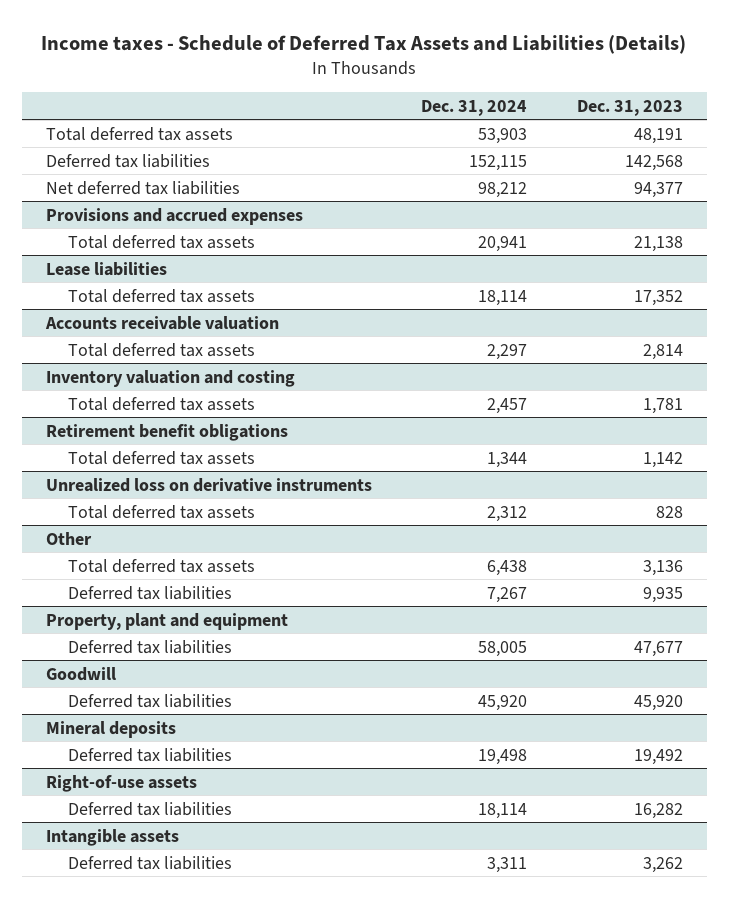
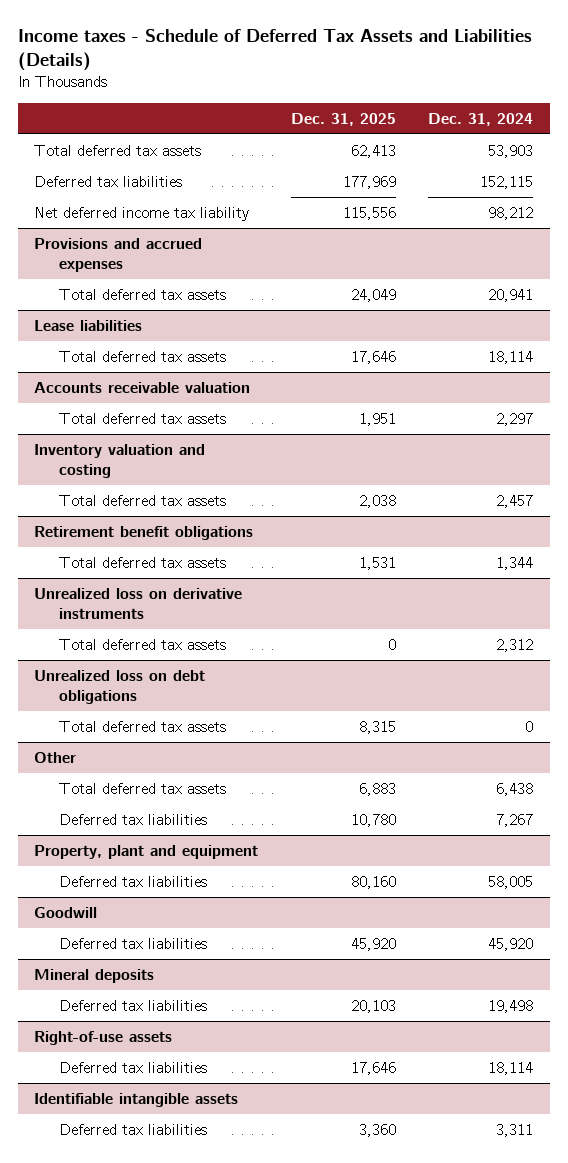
- | Dec. 31, 2024 | Dec. 31, 2023
+ | Dec. 31, 2025 | Dec. 31, 2024
- Net deferred tax liabilities | 98,212 | 94,377
+ Net deferred income tax liability | 115,556 | 98,212
+ Unrealized loss on debt obligations
+ Total deferred tax assets | 8,315 | 0
- Intangible assets
+ Identifiable intangible assets

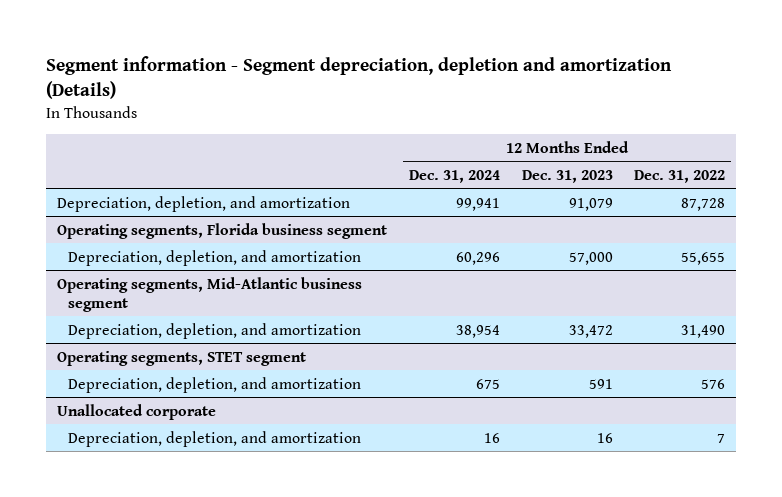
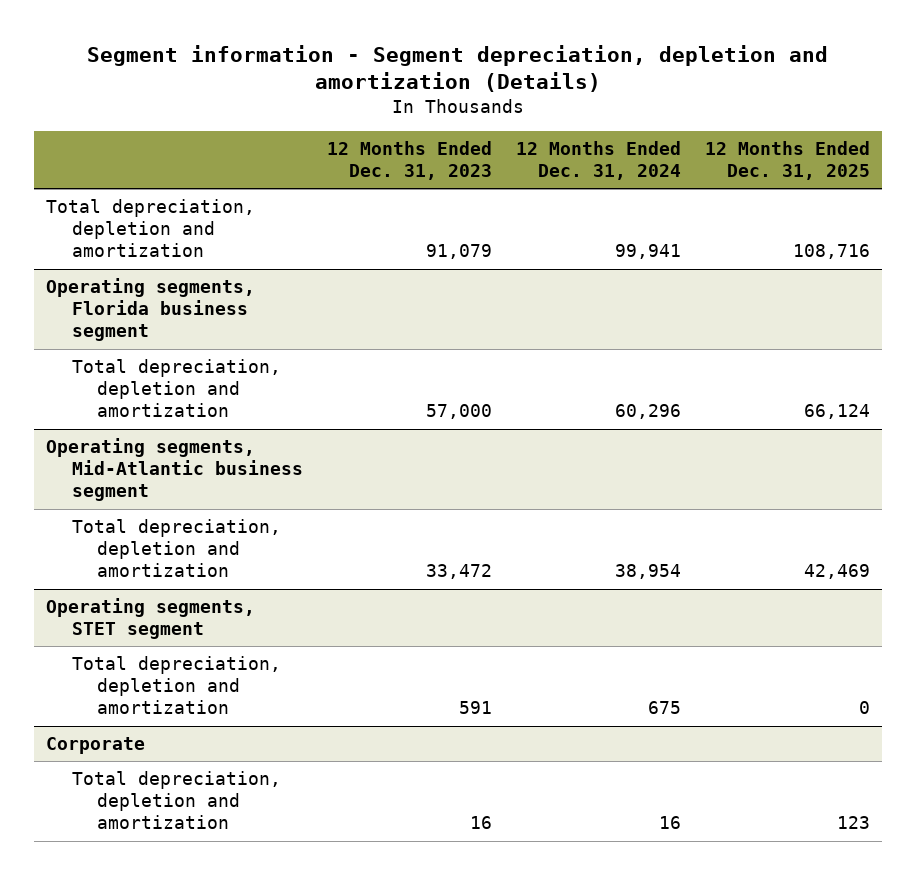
- | 12 Months Ended Dec. 31, 2024 | 12 Months Ended Dec. 31, 2023 | 12 Months Ended Dec. 31, 2022
+ | 12 Months Ended Dec. 31, 2023 | 12 Months Ended Dec. 31, 2024 | 12 Months Ended Dec. 31, 2025
- Depreciation, depletion, and amortization | 99,941 | 91,079 | 87,728
+ Total depreciation, depletion and amortization | 91,079 | 99,941 | 108,716
@ Operating segments, Florida business segment
- Depreciation, depletion, and amortization | 60,296 | 57,000 | 55,655
+ Total depreciation, depletion and amortization | 57,000 | 60,296 | 66,124
@ Operating segments, Mid-Atlantic business segment
- Depreciation, depletion, and amortization | 38,954 | 33,472 | 31,490
+ Total depreciation, depletion and amortization | 33,472 | 38,954 | 42,469
@ Operating segments, STET segment
- Depreciation, depletion, and amortization | 675 | 591 | 576
- Unallocated corporate
- Depreciation, depletion, and amortization | 16 | 16 | 7
@ Operating segments, STET segment
+ Total depreciation, depletion and amortization | 591 | 675 | 0
+ Corporate
+ Total depreciation, depletion and amortization | 16 | 16 | 123

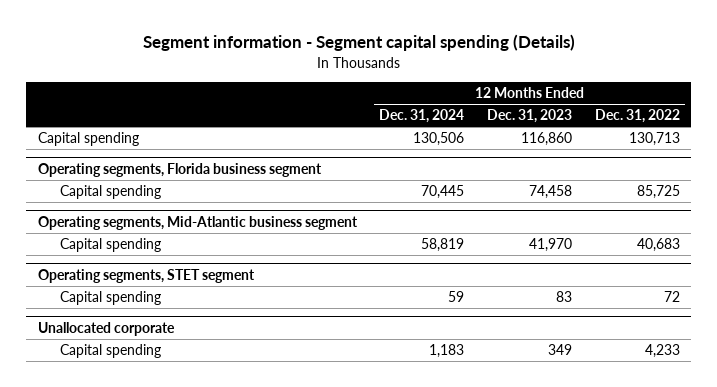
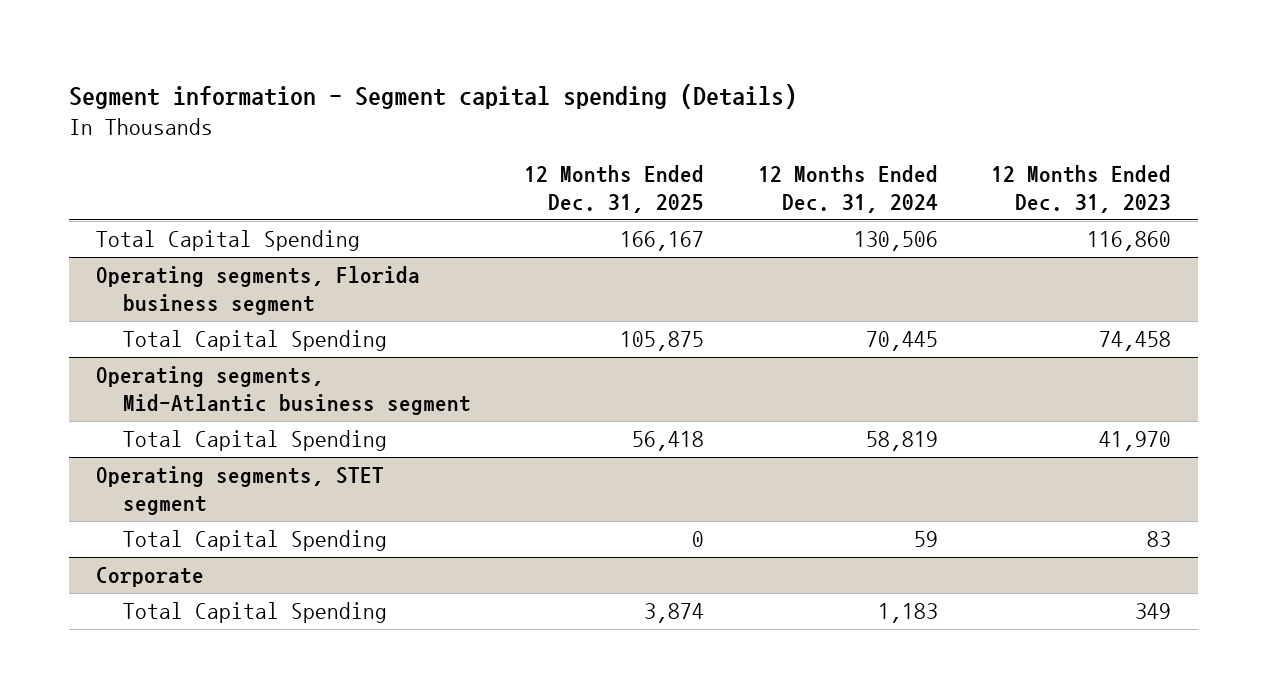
- | 12 Months Ended Dec. 31, 2024 | 12 Months Ended Dec. 31, 2023 | 12 Months Ended Dec. 31, 2022
+ | 12 Months Ended Dec. 31, 2025 | 12 Months Ended Dec. 31, 2024 | 12 Months Ended Dec. 31, 2023
- Capital spending | 130,506 | 116,860 | 130,713
+ Total Capital Spending | 166,167 | 130,506 | 116,860
@ Operating segments, Florida business segment
- Capital spending | 70,445 | 74,458 | 85,725
+ Total Capital Spending | 105,875 | 70,445 | 74,458
@ Operating segments, Mid-Atlantic business segment
- Capital spending | 58,819 | 41,970 | 40,683
+ Total Capital Spending | 56,418 | 58,819 | 41,970
@ Operating segments, STET segment
- Capital spending | 59 | 83 | 72
- Unallocated corporate
- Capital spending | 1,183 | 349 | 4,233
@ Operating segments, STET segment
+ Total Capital Spending | 0 | 59 | 83
+ Corporate
+ Total Capital Spending | 3,874 | 1,183 | 349

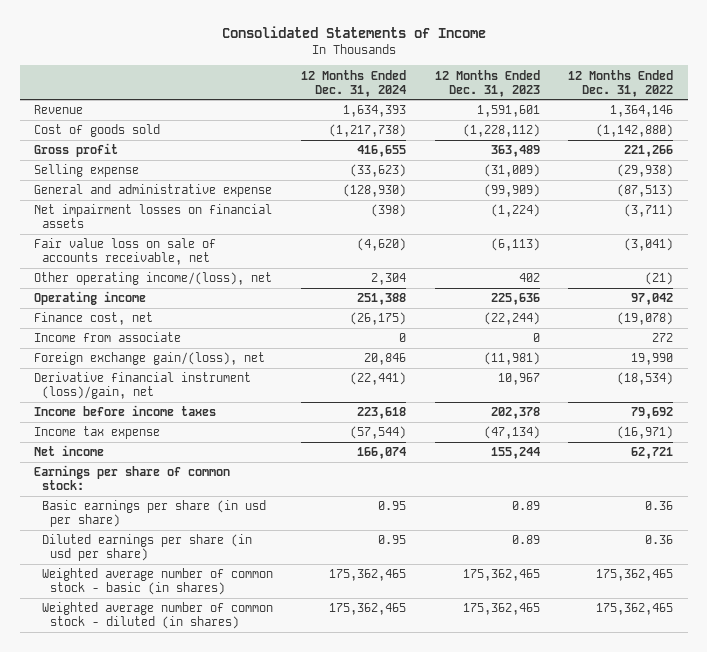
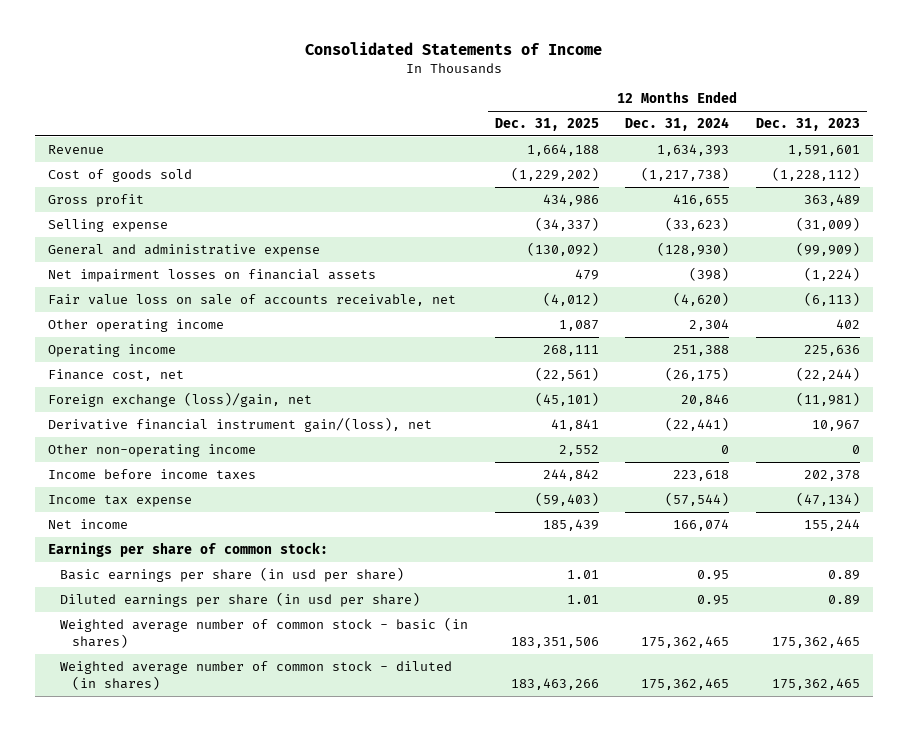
- | 12 Months Ended Dec. 31, 2024 | 12 Months Ended Dec. 31, 2023 | 12 Months Ended Dec. 31, 2022
+ | 12 Months Ended Dec. 31, 2025 | 12 Months Ended Dec. 31, 2024 | 12 Months Ended Dec. 31, 2023
- Other operating income/(loss), net | 2,304 | 402 | (21)
+ Other operating income | 1,087 | 2,304 | 402
- Income from associate | 0 | 0 | 272
- Foreign exchange gain/(loss), net | 20,846 | (11,981) | 19,990
- Derivative financial instrument (loss)/gain, net | (22,441) | 10,967 | (18,534)
+ Foreign exchange (loss)/gain, net | (45,101) | 20,846 | (11,981)
+ Derivative financial instrument gain/(loss), net | 41,841 | (22,441) | 10,967
+ Other non-operating income | 2,552 | 0 | 0

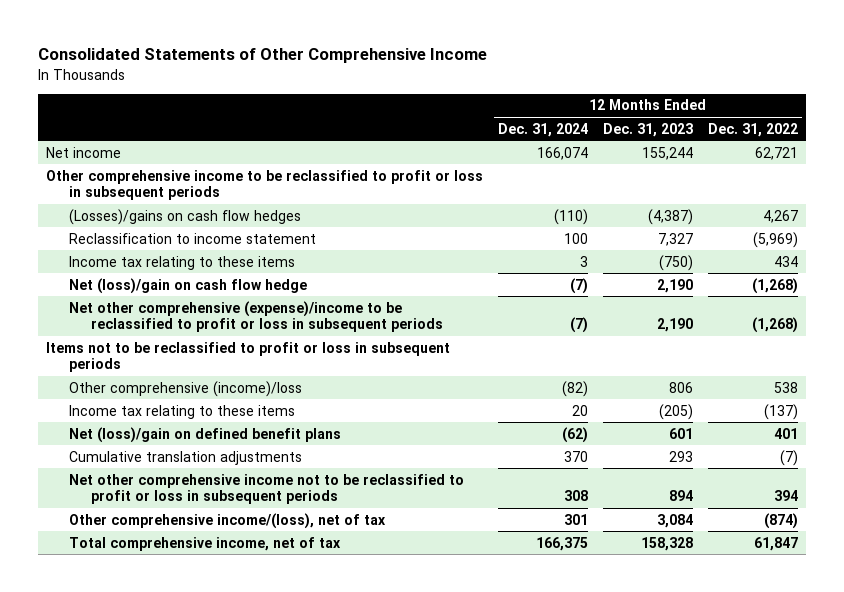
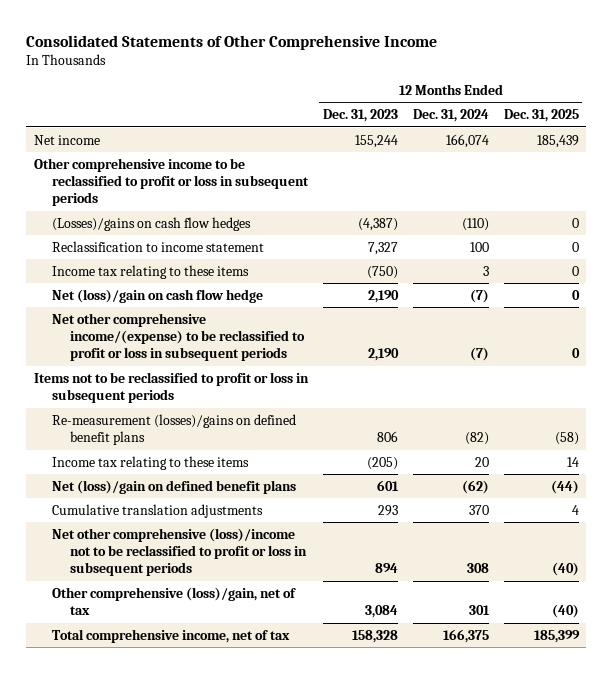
- | 12 Months Ended Dec. 31, 2024 | 12 Months Ended Dec. 31, 2023 | 12 Months Ended Dec. 31, 2022
+ | 12 Months Ended Dec. 31, 2023 | 12 Months Ended Dec. 31, 2024 | 12 Months Ended Dec. 31, 2025
- Net other comprehensive (expense)/income to be reclassified to profit or loss in subsequent periods | (7) | 2,190 | (1,268)
+ Net other comprehensive income/(expense) to be reclassified to profit or loss in subsequent periods | 2,190 | (7) | 0
- Other comprehensive (income)/loss | (82) | 806 | 538
+ Re-measurement (losses)/gains on defined benefit plans | 806 | (82) | (58)
- Net other comprehensive income not to be reclassified to profit or loss in subsequent periods | 308 | 894 | 394
- Other comprehensive income/(loss), net of tax | 301 | 3,084 | (874)
+ Net other comprehensive (loss)/income not to be reclassified to profit or loss in subsequent periods | 894 | 308 | (40)
+ Other comprehensive (loss)/gain, net of tax | 3,084 | 301 | (40)

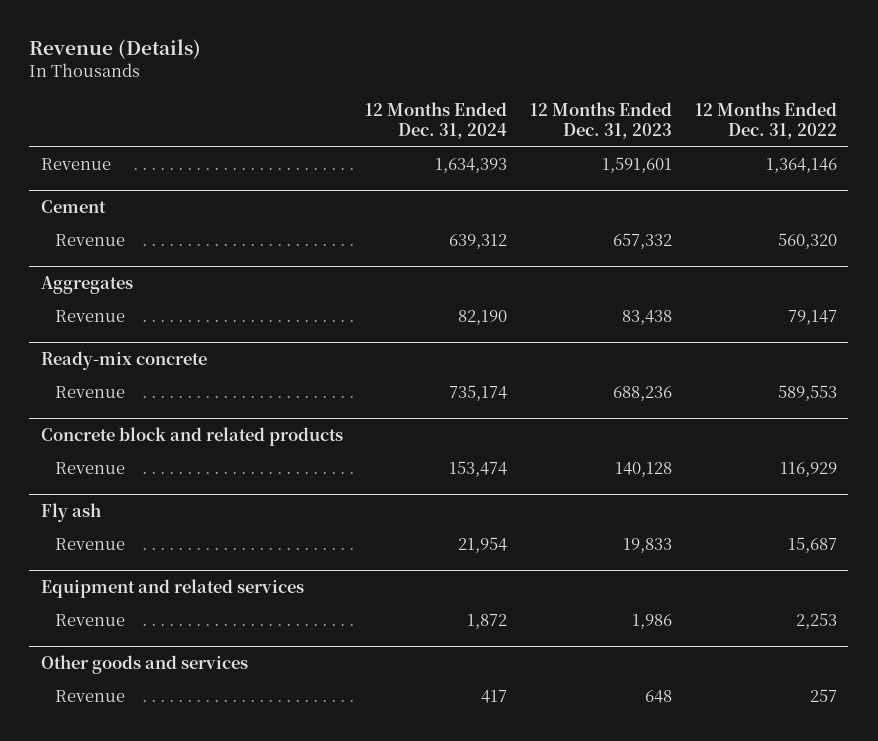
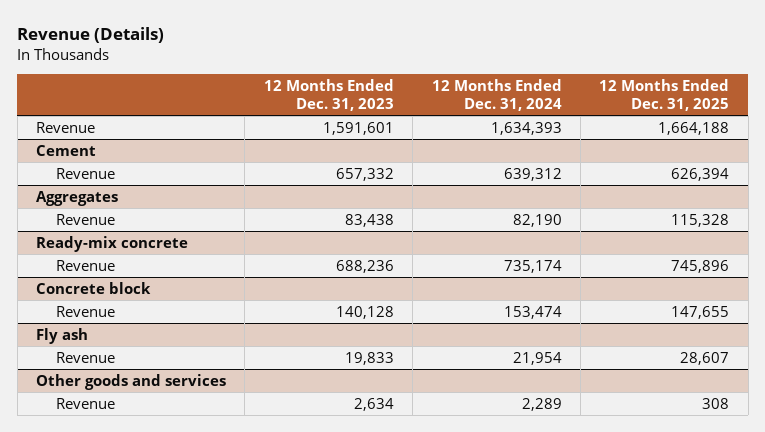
- | 12 Months Ended Dec. 31, 2024 | 12 Months Ended Dec. 31, 2023 | 12 Months Ended Dec. 31, 2022
+ | 12 Months Ended Dec. 31, 2023 | 12 Months Ended Dec. 31, 2024 | 12 Months Ended Dec. 31, 2025
- Concrete block and related products
+ Concrete block
- Equipment and related services
- Revenue | 1,872 | 1,986 | 2,253
@ Other goods and services
- Revenue | 417 | 648 | 257
+ Revenue | 2,634 | 2,289 | 308

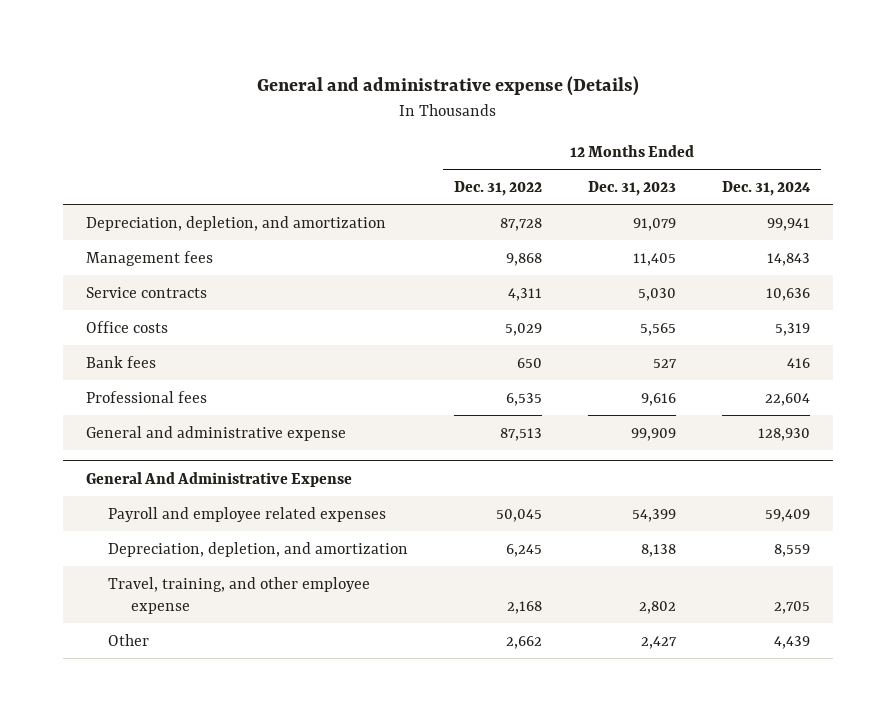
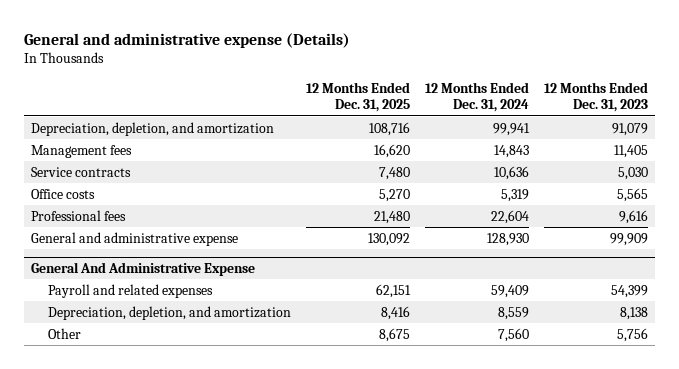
- | 12 Months Ended Dec. 31, 2022 | 12 Months Ended Dec. 31, 2023 | 12 Months Ended Dec. 31, 2024
+ | 12 Months Ended Dec. 31, 2025 | 12 Months Ended Dec. 31, 2024 | 12 Months Ended Dec. 31, 2023
- Bank fees | 650 | 527 | 416
@ General And Administrative Expense
- Payroll and employee related expenses | 50,045 | 54,399 | 59,409
+ Payroll and related expenses | 62,151 | 59,409 | 54,399
- Travel, training, and other employee expense | 2,168 | 2,802 | 2,705
- Other | 2,662 | 2,427 | 4,439
+ Other | 8,675 | 7,560 | 5,756

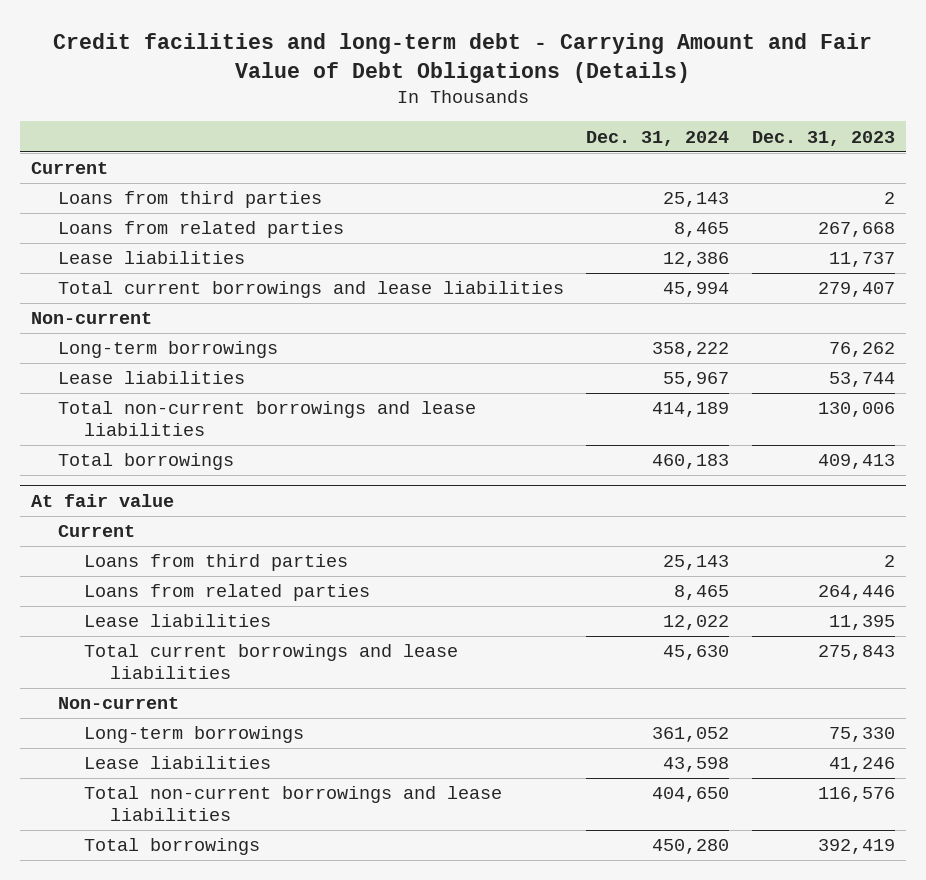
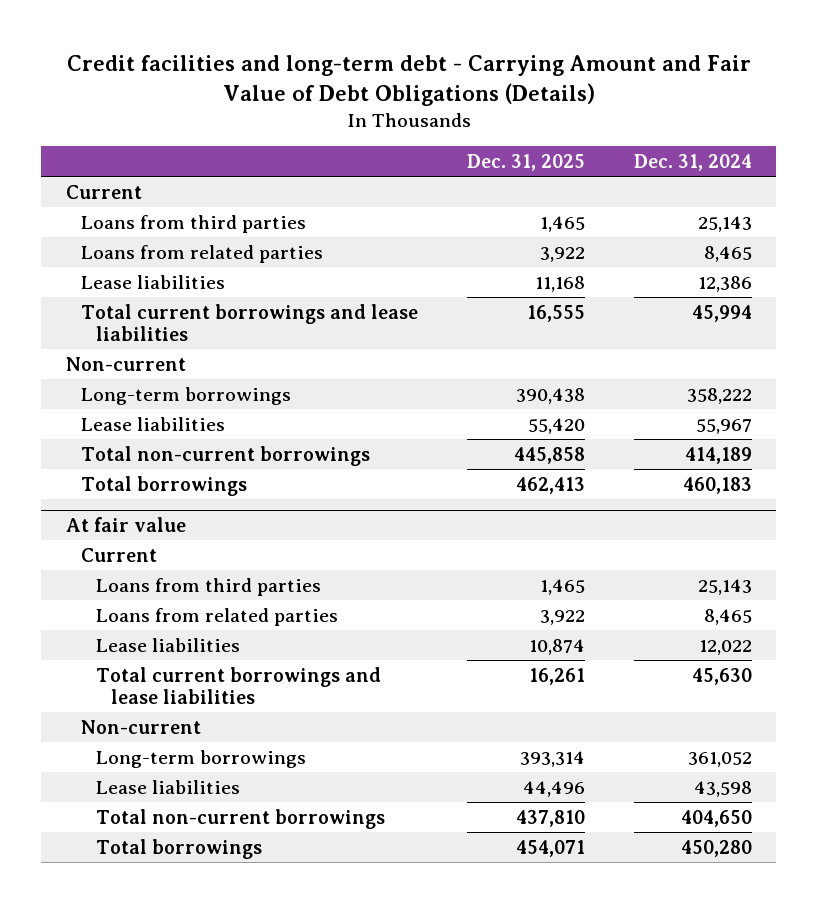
- | Dec. 31, 2024 | Dec. 31, 2023
+ | Dec. 31, 2025 | Dec. 31, 2024
- Total non-current borrowings and lease liabilities | 414,189 | 130,006
+ Total non-current borrowings | 445,858 | 414,189
@ At fair value
- Total non-current borrowings and lease liabilities | 404,650 | 116,576
+ Total non-current borrowings | 437,810 | 404,650

